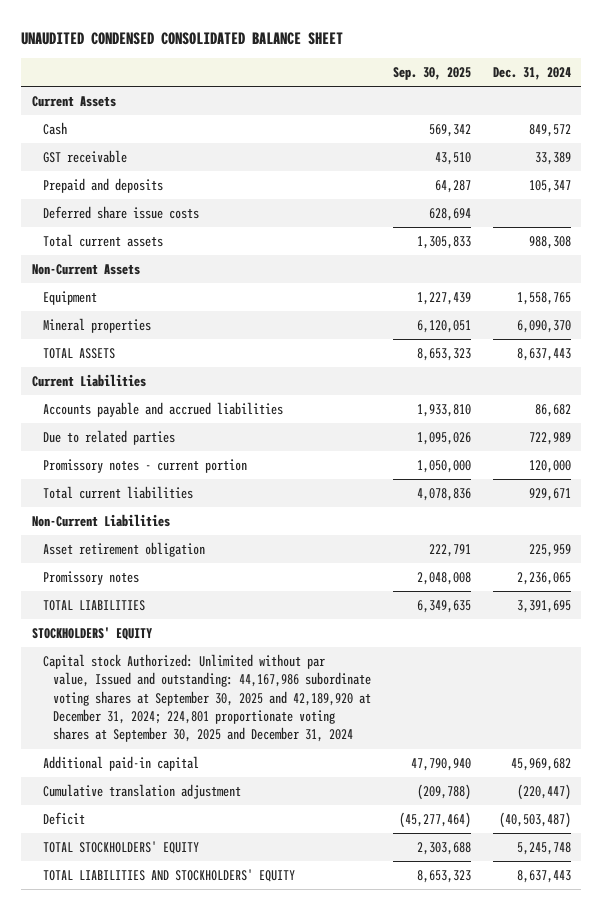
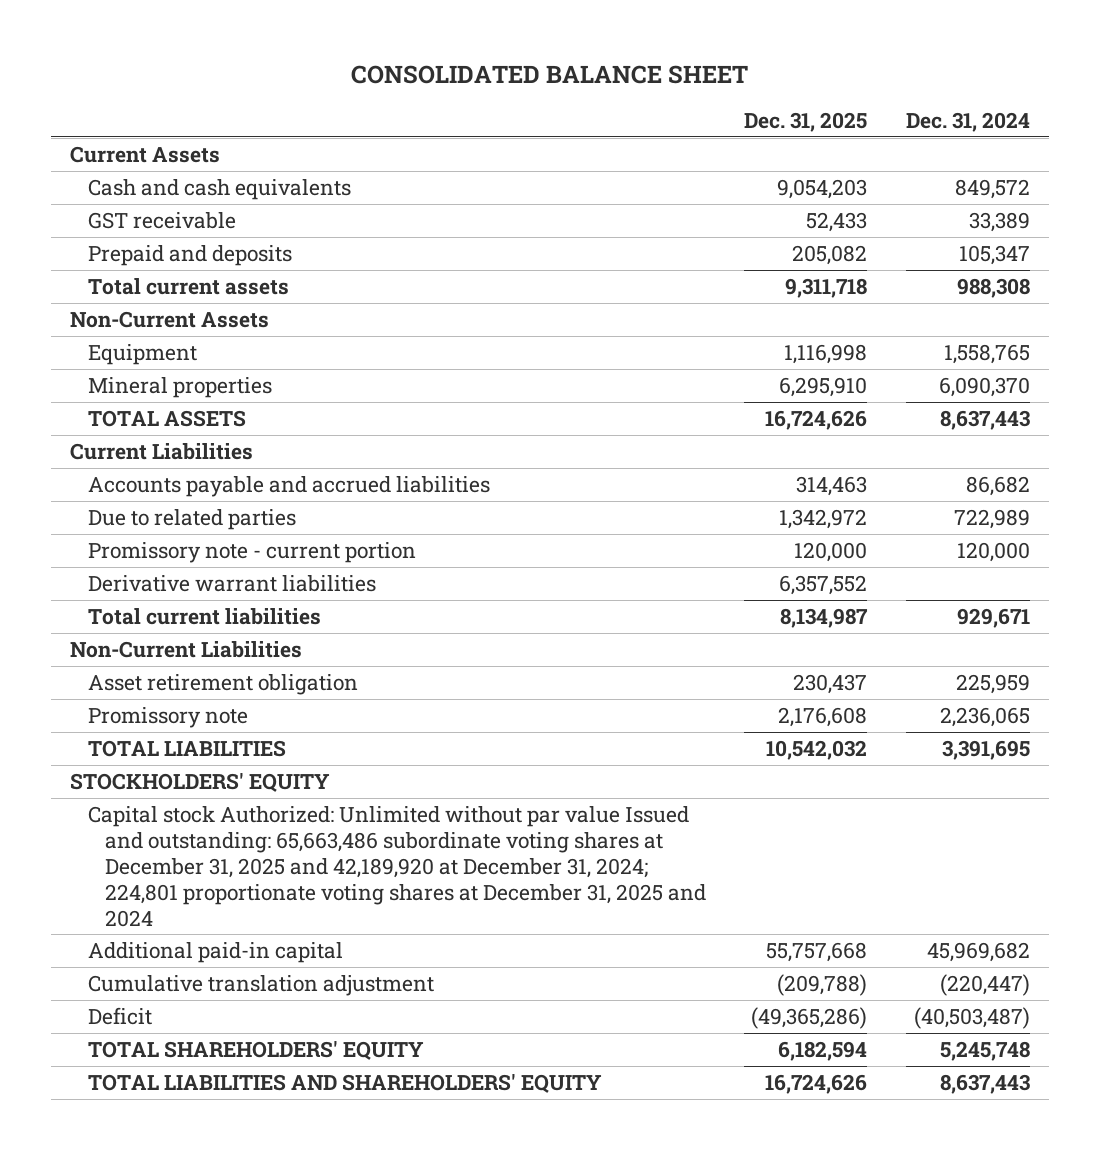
- UNAUDITED CONDENSED CONSOLIDATED BALANCE SHEET
+ CONSOLIDATED BALANCE SHEET
- | Sep. 30, 2025 | Dec. 31, 2024
+ | Dec. 31, 2025 | Dec. 31, 2024
- Cash | 569,342 | 849,572
+ Cash and cash equivalents | 9,054,203 | 849,572
- Deferred share issue costs | 628,694 |
- Promissory notes - current portion | 1,050,000 | 120,000
+ Promissory note - current portion | 120,000 | 120,000
+ Derivative warrant liabilities | 6,357,552 |
- Promissory notes | 2,048,008 | 2,236,065
+ Promissory note | 2,176,608 | 2,236,065
- Capital stock Authorized: Unlimited without par value, Issued and outstanding: 44,167,986 subordinate voting shares at September 30, 2025 and 42,189,920 at December 31, 2024; 224,801 proportionate voting shares at September 30, 2025 and December 31, 2024
+ Capital stock Authorized: Unlimited without par value Issued and outstanding: 65,663,486 subordinate voting shares at December 31, 2025 and 42,189,920 at December 31, 2024; 224,801 proportionate voting shares at December 31, 2025 and 2024
- TOTAL STOCKHOLDERS' EQUITY | 2,303,688 | 5,245,748
- TOTAL LIABILITIES AND STOCKHOLDERS' EQUITY | 8,653,323 | 8,637,443
+ TOTAL SHAREHOLDERS' EQUITY | 6,182,594 | 5,245,748
+ TOTAL LIABILITIES AND SHAREHOLDERS' EQUITY | 16,724,626 | 8,637,443

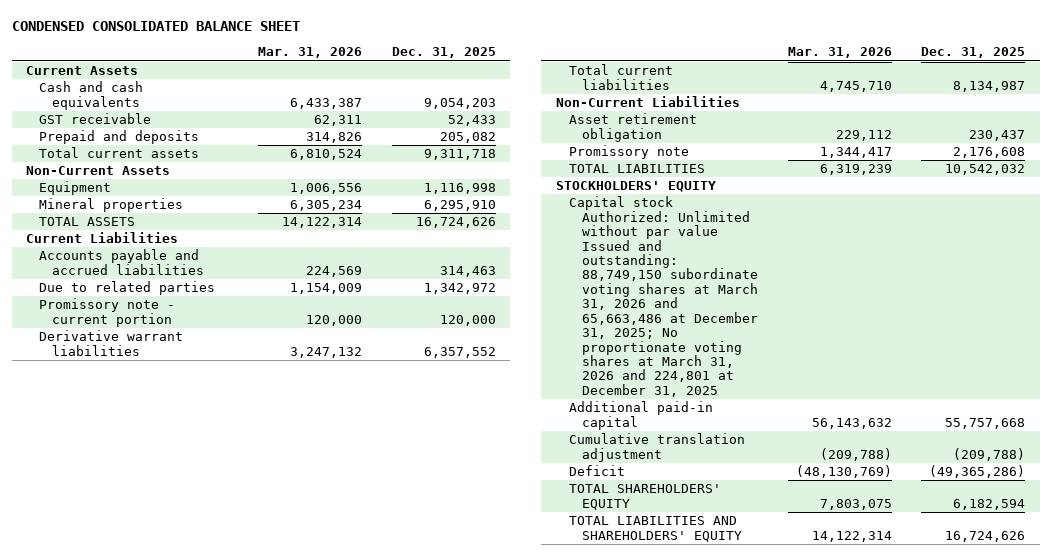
- CONSOLIDATED BALANCE SHEET
+ CONDENSED CONSOLIDATED BALANCE SHEET
- | Dec. 31, 2025 | Dec. 31, 2024
+ | Mar. 31, 2026 | Dec. 31, 2025
- Capital stock Authorized: Unlimited without par value Issued and outstanding: 65,663,486 subordinate voting shares at December 31, 2025 and 42,189,920 at December 31, 2024; 224,801 proportionate voting shares at December 31, 2025 and 2024
+ Capital stock Authorized: Unlimited without par value Issued and outstanding: 88,749,150 subordinate voting shares at March 31, 2026 and 65,663,486 at December 31, 2025; No proportionate voting shares at March 31, 2026 and 224,801 at December 31, 2025

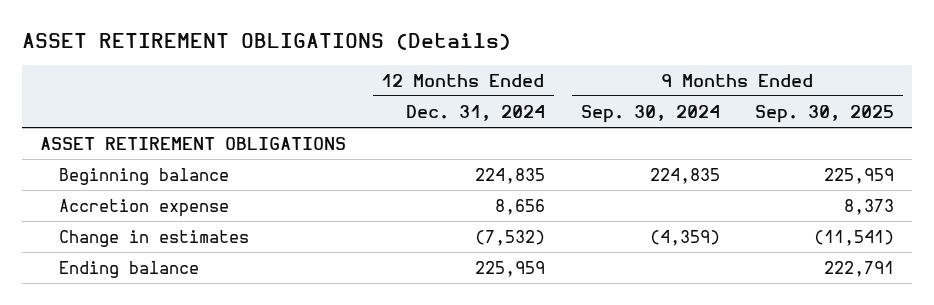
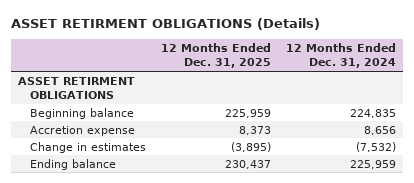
- ASSET RETIREMENT OBLIGATIONS (Details)
+ ASSET RETIRMENT OBLIGATIONS (Details)
- | 12 Months Ended Dec. 31, 2024 | 9 Months Ended Sep. 30, 2024 | 9 Months Ended Sep. 30, 2025
+ | 12 Months Ended Dec. 31, 2025 | 12 Months Ended Dec. 31, 2024
- ASSET RETIREMENT OBLIGATIONS
+ ASSET RETIRMENT OBLIGATIONS

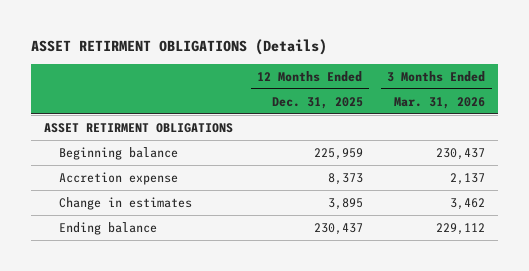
- | 12 Months Ended Dec. 31, 2025 | 12 Months Ended Dec. 31, 2024
+ | 12 Months Ended Dec. 31, 2025 | 3 Months Ended Mar. 31, 2026
- Change in estimates | (3,895) | (7,532)
+ Change in estimates | 3,895 | 3,462

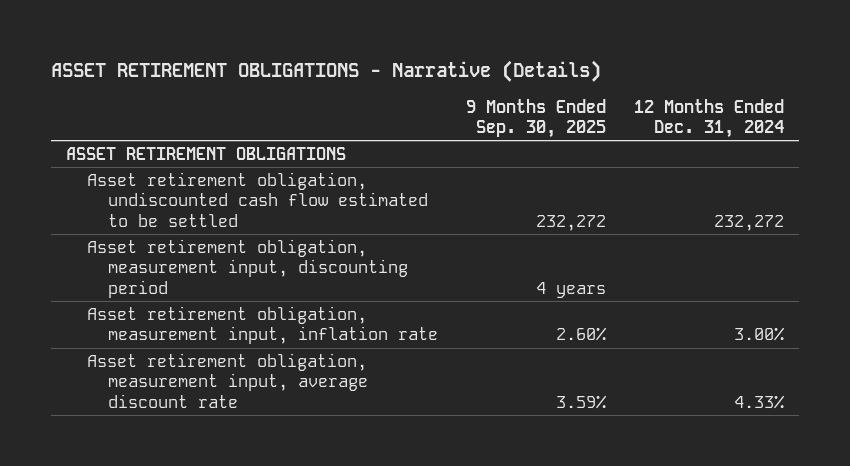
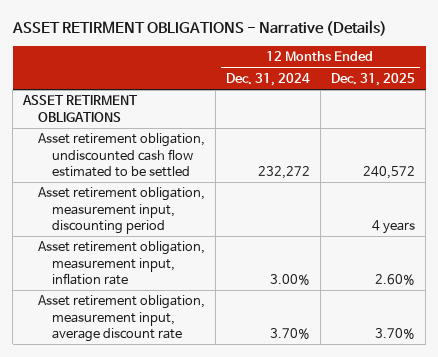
- ASSET RETIREMENT OBLIGATIONS - Narrative (Details)
+ ASSET RETIRMENT OBLIGATIONS - Narrative (Details)
- | 9 Months Ended Sep. 30, 2025 | 12 Months Ended Dec. 31, 2024
+ | 12 Months Ended Dec. 31, 2024 | 12 Months Ended Dec. 31, 2025
- ASSET RETIREMENT OBLIGATIONS
+ ASSET RETIRMENT OBLIGATIONS
- Asset retirement obligation, measurement input, average discount rate | 3.59% | 4.33%
+ Asset retirement obligation, measurement input, average discount rate | 3.70% | 3.70%

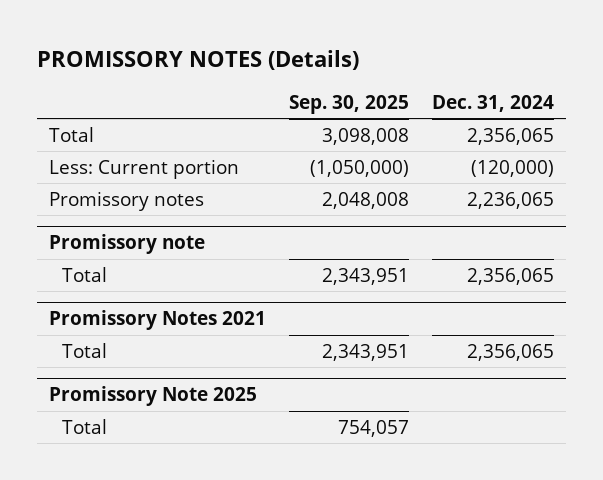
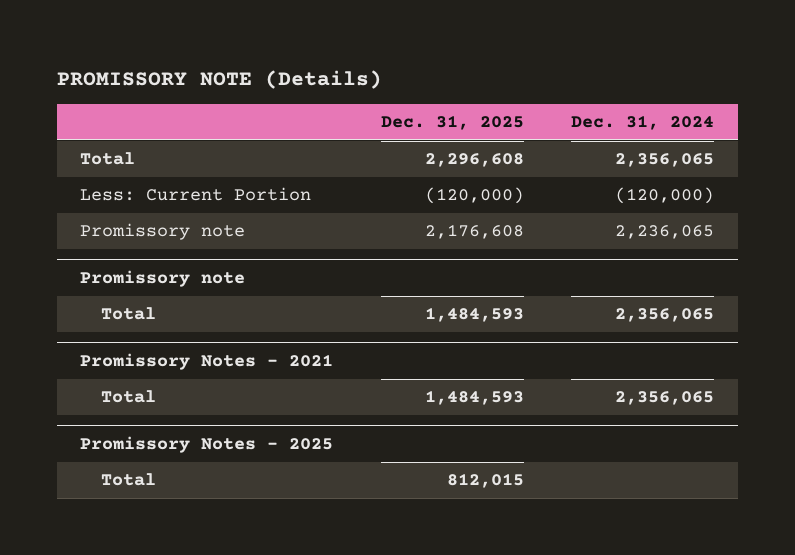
- PROMISSORY NOTES (Details)
+ PROMISSORY NOTE (Details)
- | Sep. 30, 2025 | Dec. 31, 2024
+ | Dec. 31, 2025 | Dec. 31, 2024
- Less: Current portion | (1,050,000) | (120,000)
- Promissory notes | 2,048,008 | 2,236,065
+ Less: Current Portion | (120,000) | (120,000)
+ Promissory note | 2,176,608 | 2,236,065
- Promissory Notes 2021
+ Promissory Notes - 2021
- Promissory Note 2025
+ Promissory Notes - 2025

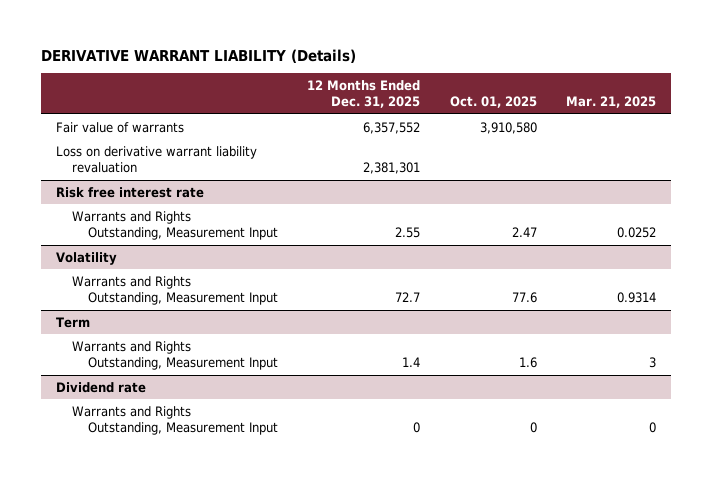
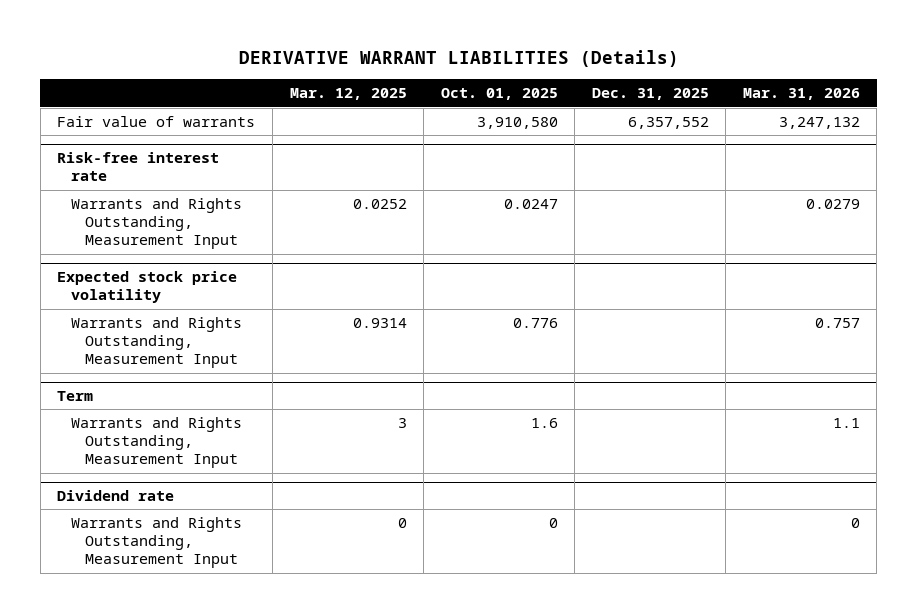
- DERIVATIVE WARRANT LIABILITY (Details)
+ DERIVATIVE WARRANT LIABILITIES (Details)
- | 12 Months Ended Dec. 31, 2025 | Oct. 01, 2025 | Mar. 21, 2025
+ | Mar. 12, 2025 | Oct. 01, 2025 | Dec. 31, 2025 | Mar. 31, 2026
- Loss on derivative warrant liability revaluation | 2,381,301 | |
- Risk free interest rate
- Warrants and Rights Outstanding, Measurement Input | 2.55 | 2.47 | 0.0252
- Volatility
- Warrants and Rights Outstanding, Measurement Input | 72.7 | 77.6 | 0.9314
+ Risk-free interest rate
+ Warrants and Rights Outstanding, Measurement Input | 0.0252 | 0.0247 | | 0.0279
+ Expected stock price volatility
+ Warrants and Rights Outstanding, Measurement Input | 0.9314 | 0.776 | | 0.757

